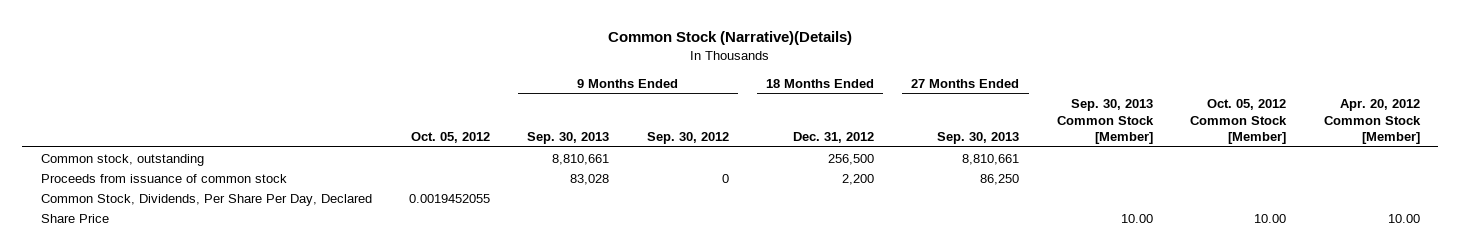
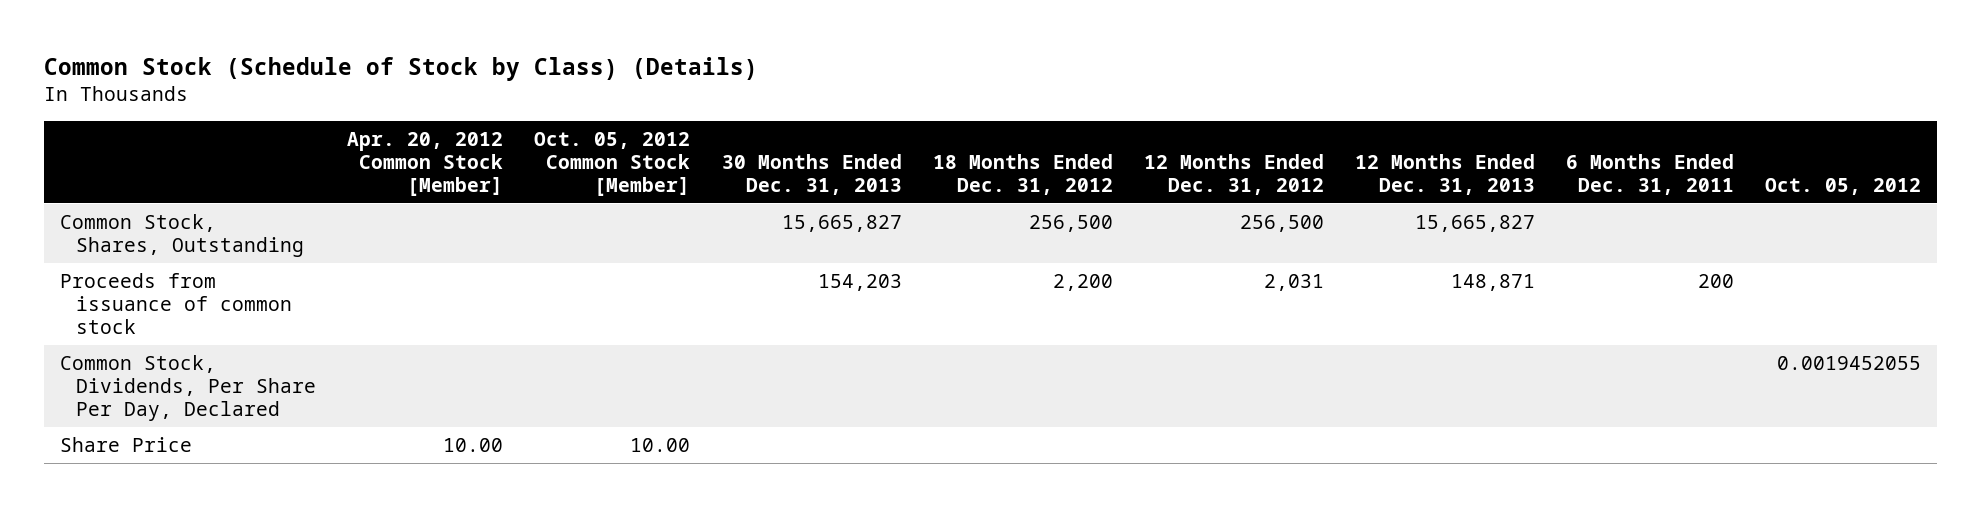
- Common Stock (Narrative)(Details)
+ Common Stock (Schedule of Stock by Class) (Details)
- | Oct. 05, 2012 | 9 Months Ended Sep. 30, 2013 | 9 Months Ended Sep. 30, 2012 | 18 Months Ended Dec. 31, 2012 | 27 Months Ended Sep. 30, 2013 | Sep. 30, 2013 Common Stock [Member] | Oct. 05, 2012 Common Stock [Member] | Apr. 20, 2012 Common Stock [Member]
+ | Apr. 20, 2012 Common Stock [Member] | Oct. 05, 2012 Common Stock [Member] | 30 Months Ended Dec. 31, 2013 | 18 Months Ended Dec. 31, 2012 | 12 Months Ended Dec. 31, 2012 | 12 Months Ended Dec. 31, 2013 | 6 Months Ended Dec. 31, 2011 | Oct. 05, 2012
- Common stock, outstanding | | 8,810,661 | | 256,500 | 8,810,661 | | |
+ Common Stock, Shares, Outstanding | | | 15,665,827 | 256,500 | 256,500 | 15,665,827 | |

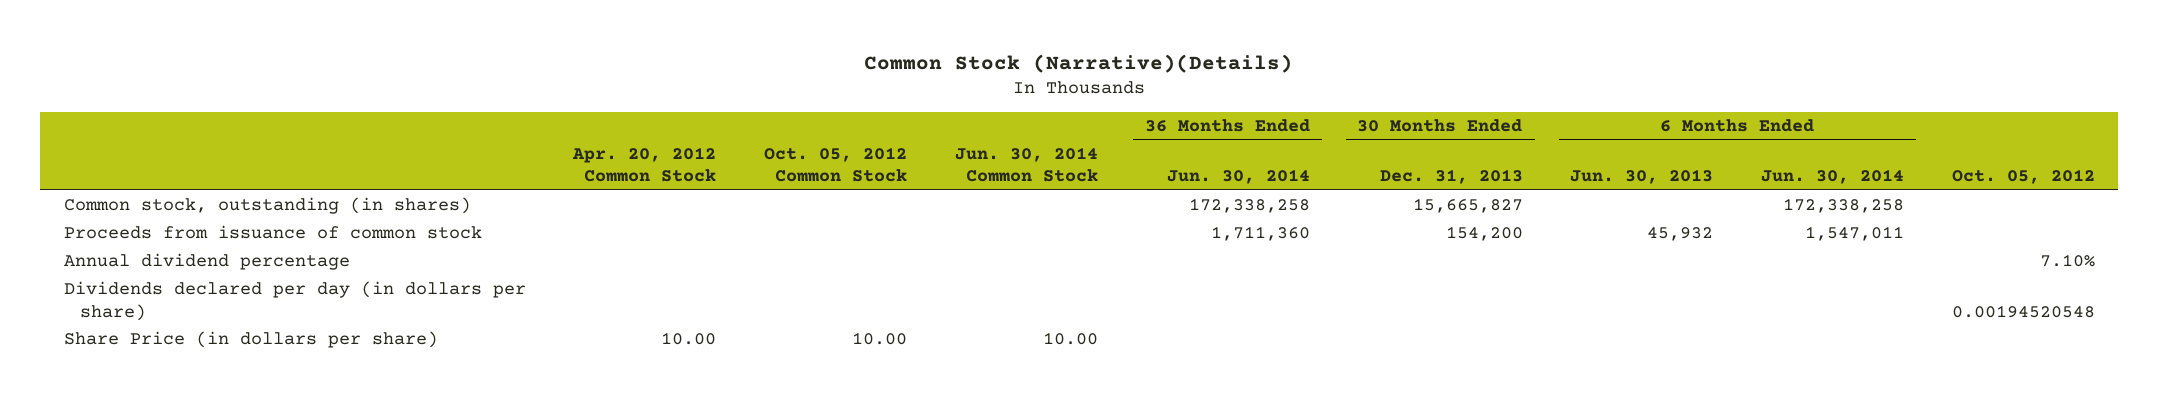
- Common Stock (Schedule of Stock by Class) (Details)
+ Common Stock (Narrative)(Details)
- | Apr. 20, 2012 Common Stock [Member] | Oct. 05, 2012 Common Stock [Member] | 30 Months Ended Dec. 31, 2013 | 18 Months Ended Dec. 31, 2012 | 12 Months Ended Dec. 31, 2012 | 12 Months Ended Dec. 31, 2013 | 6 Months Ended Dec. 31, 2011 | Oct. 05, 2012
+ | Apr. 20, 2012 Common Stock | Oct. 05, 2012 Common Stock | Jun. 30, 2014 Common Stock | 36 Months Ended Jun. 30, 2014 | 30 Months Ended Dec. 31, 2013 | 6 Months Ended Jun. 30, 2013 | 6 Months Ended Jun. 30, 2014 | Oct. 05, 2012
- Common Stock, Shares, Outstanding | | | 15,665,827 | 256,500 | 256,500 | 15,665,827 | |
- Proceeds from issuance of common stock | | | 154,203 | 2,200 | 2,031 | 148,871 | 200 |
- Common Stock, Dividends, Per Share Per Day, Declared | | | | | | | | 0.0019452055
- Share Price | 10.00 | 10.00 | | | | | |
+ Common stock, outstanding (in shares) | | | | 172,338,258 | 15,665,827 | | 172,338,258 |
+ Proceeds from issuance of common stock | | | | 1,711,360 | 154,200 | 45,932 | 1,547,011 |
+ Annual dividend percentage | | | | | | | | 7.10%
+ Dividends declared per day (in dollars per share) | | | | | | | | 0.00194520548
+ Share Price (in dollars per share) | 10.00 | 10.00 | 10.00 | | | | |

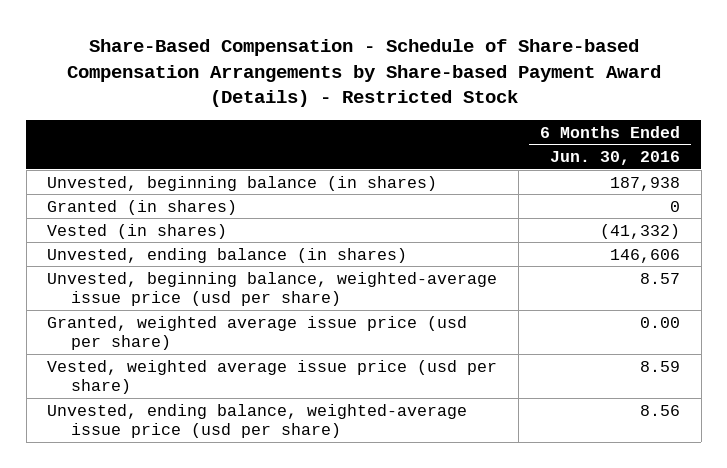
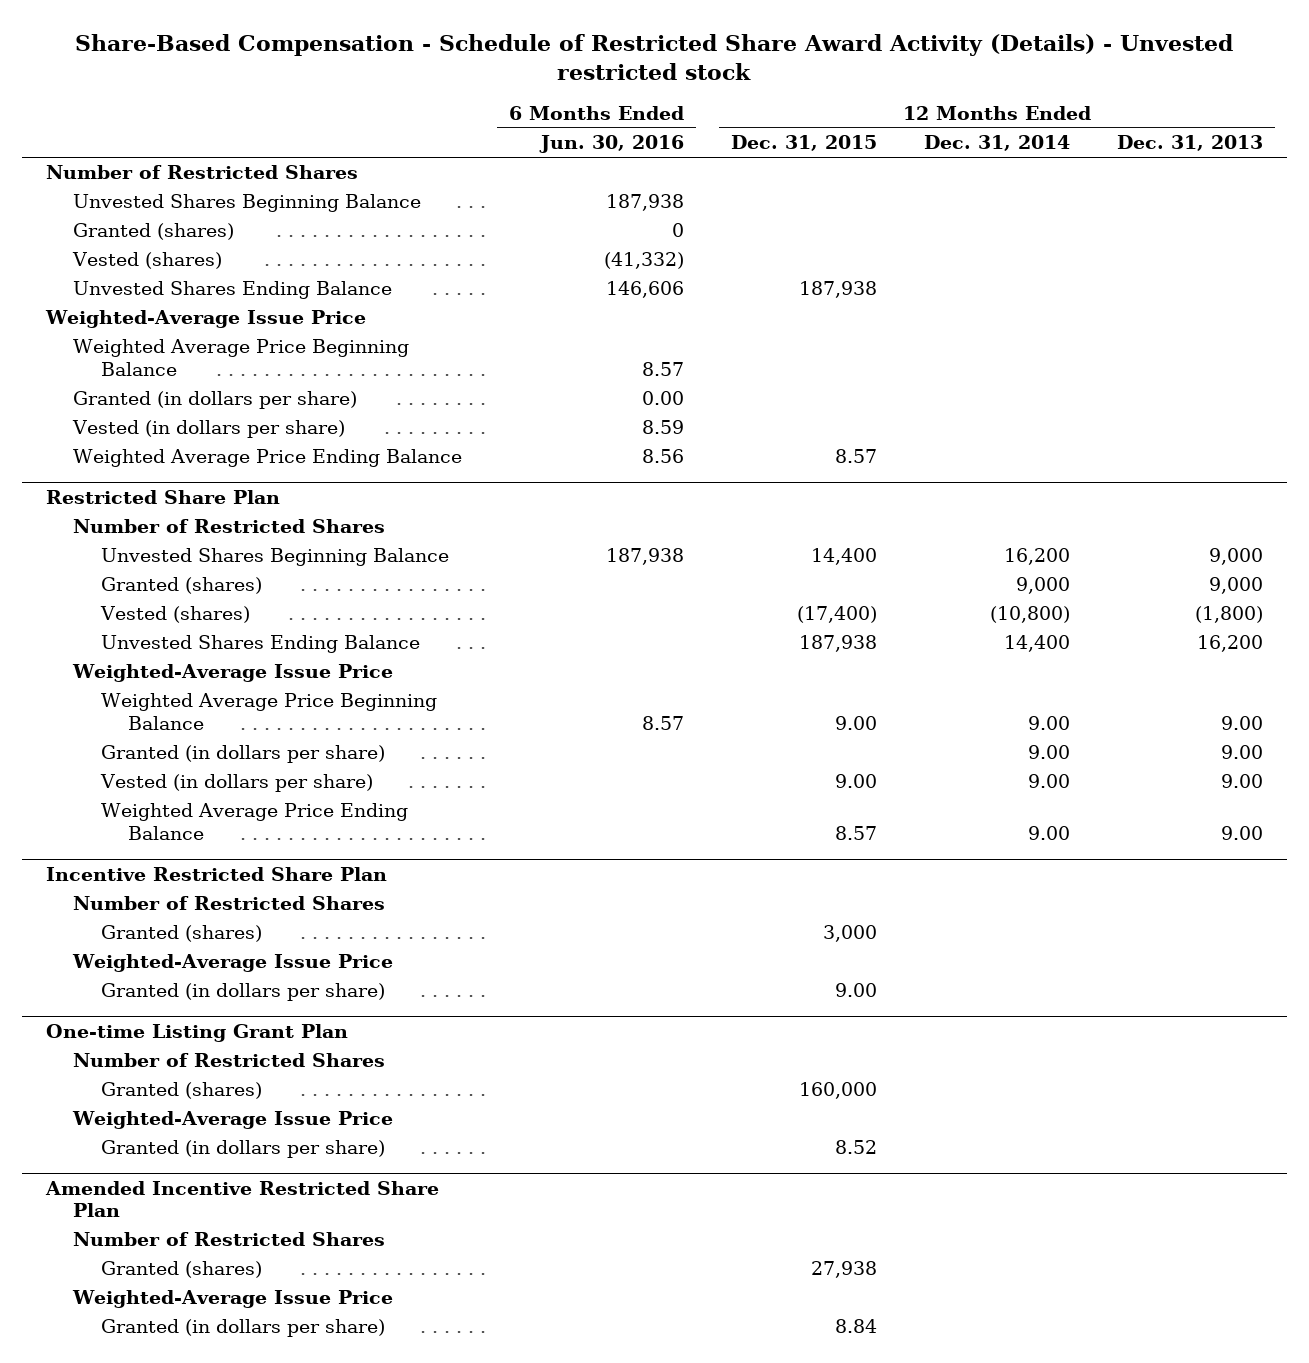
- Share-Based Compensation - Schedule of Share-based Compensation Arrangements by Share-based Payment Award (Details) - Restricted Stock
+ Share-Based Compensation - Schedule of Restricted Share Award Activity (Details) - Unvested restricted stock
- | 6 Months Ended Jun. 30, 2016
+ | 6 Months Ended Jun. 30, 2016 | 12 Months Ended Dec. 31, 2015 | 12 Months Ended Dec. 31, 2014 | 12 Months Ended Dec. 31, 2013
- Unvested, beginning balance (in shares) | 187,938
- Granted (in shares) | 0
- Vested (in shares) | (41,332)
- Unvested, ending balance (in shares) | 146,606
- Unvested, beginning balance, weighted-average issue price (usd per share) | 8.57
- Granted, weighted average issue price (usd per share) | 0.00
- Vested, weighted average issue price (usd per share) | 8.59
- Unvested, ending balance, weighted-average issue price (usd per share) | 8.56
+ Number of Restricted Shares
+ Unvested Shares Beginning Balance | 187,938 | | |
+ Granted (shares) | 0 | | |
+ Vested (shares) | (41,332) | | |
+ Unvested Shares Ending Balance | 146,606 | 187,938 | |
+ Weighted-Average Issue Price
+ Weighted Average Price Beginning Balance | 8.57 | | |
+ Granted (in dollars per share) | 0.00 | | |
+ Vested (in dollars per share) | 8.59 | | |
+ Weighted Average Price Ending Balance | 8.56 | 8.57 | |
+ Restricted Share Plan
+ Number of Restricted Shares
+ Unvested Shares Beginning Balance | 187,938 | 14,400 | 16,200 | 9,000
+ Granted (shares) | | | 9,000 | 9,000
+ Vested (shares) | | (17,400) | (10,800) | (1,800)
+ Unvested Shares Ending Balance | | 187,938 | 14,400 | 16,200
+ Weighted-Average Issue Price
+ Weighted Average Price Beginning Balance | 8.57 | 9.00 | 9.00 | 9.00
+ Granted (in dollars per share) | | | 9.00 | 9.00
+ Vested (in dollars per share) | | 9.00 | 9.00 | 9.00
+ Weighted Average Price Ending Balance | | 8.57 | 9.00 | 9.00
+ Incentive Restricted Share Plan
+ Number of Restricted Shares
+ Granted (shares) | | 3,000 | |
+ Weighted-Average Issue Price
+ Granted (in dollars per share) | | 9.00 | |
+ One-time Listing Grant Plan
+ Number of Restricted Shares
+ Granted (shares) | | 160,000 | |
+ Weighted-Average Issue Price
+ Granted (in dollars per share) | | 8.52 | |
+ Amended Incentive Restricted Share Plan
+ Number of Restricted Shares
+ Granted (shares) | | 27,938 | |
+ Weighted-Average Issue Price
+ Granted (in dollars per share) | | 8.84 | |

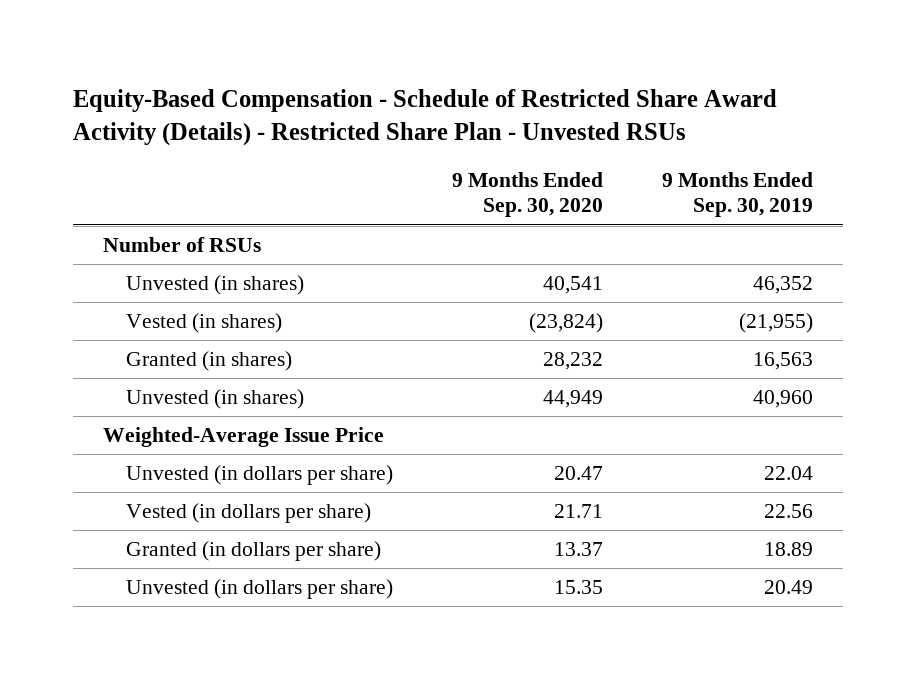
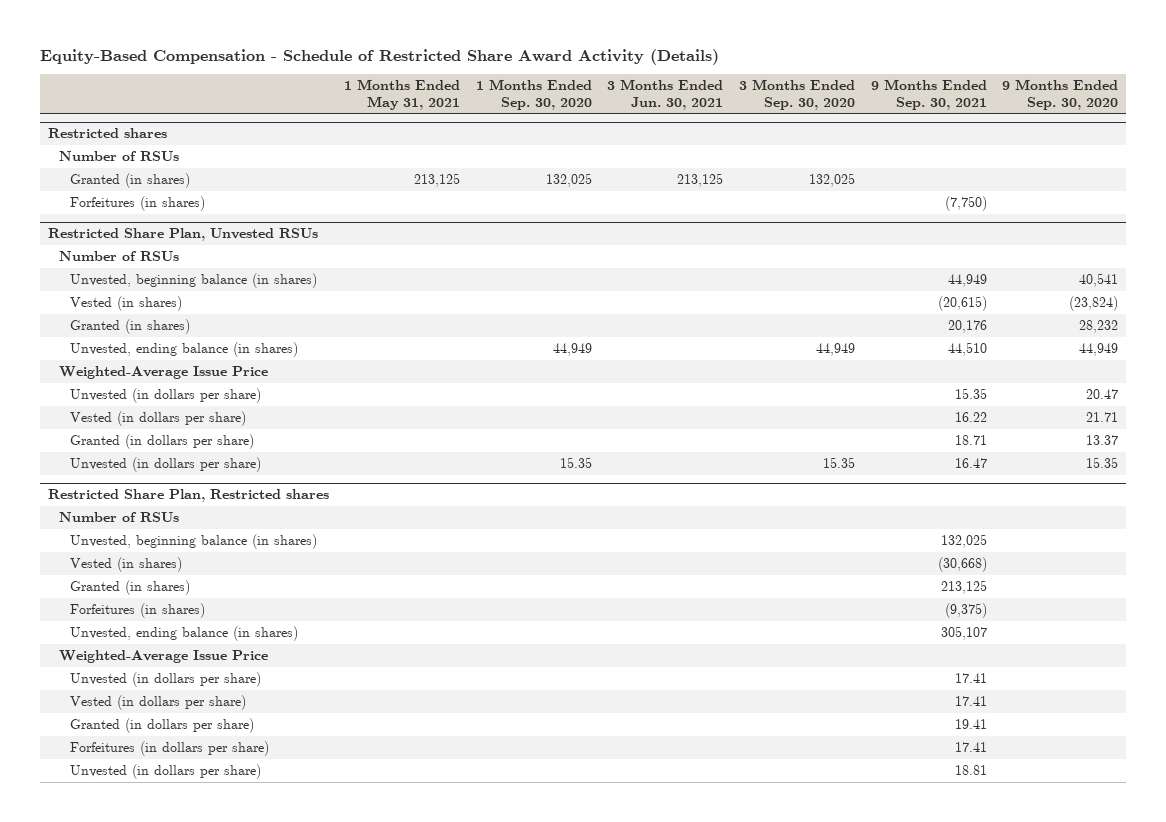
- Equity-Based Compensation - Schedule of Restricted Share Award Activity (Details) - Restricted Share Plan - Unvested RSUs
+ Equity-Based Compensation - Schedule of Restricted Share Award Activity (Details)
- | 9 Months Ended Sep. 30, 2020 | 9 Months Ended Sep. 30, 2019
+ | 1 Months Ended May 31, 2021 | 1 Months Ended Sep. 30, 2020 | 3 Months Ended Jun. 30, 2021 | 3 Months Ended Sep. 30, 2020 | 9 Months Ended Sep. 30, 2021 | 9 Months Ended Sep. 30, 2020
+ Restricted shares
+ Number of RSUs
+ Granted (in shares) | 213,125 | 132,025 | 213,125 | 132,025 | |
+ Forfeitures (in shares) | | | | | (7,750) |
+ Restricted Share Plan, Unvested RSUs
- Unvested (in shares) | 40,541 | 46,352
+ Unvested, beginning balance (in shares) | | | | | 44,949 | 40,541
- Unvested (in shares) | 44,949 | 40,960
+ Unvested, ending balance (in shares) | | 44,949 | | 44,949 | 44,510 | 44,949
+ Restricted Share Plan, Restricted shares
+ Number of RSUs
+ Unvested, beginning balance (in shares) | | | | | 132,025 |
+ Vested (in shares) | | | | | (30,668) |
+ Granted (in shares) | | | | | 213,125 |
+ Forfeitures (in shares) | | | | | (9,375) |
+ Unvested, ending balance (in shares) | | | | | 305,107 |
+ Weighted-Average Issue Price
+ Unvested (in dollars per share) | | | | | 17.41 |
+ Vested (in dollars per share) | | | | | 17.41 |
+ Granted (in dollars per share) | | | | | 19.41 |
+ Forfeitures (in dollars per share) | | | | | 17.41 |
+ Unvested (in dollars per share) | | | | | 18.81 |

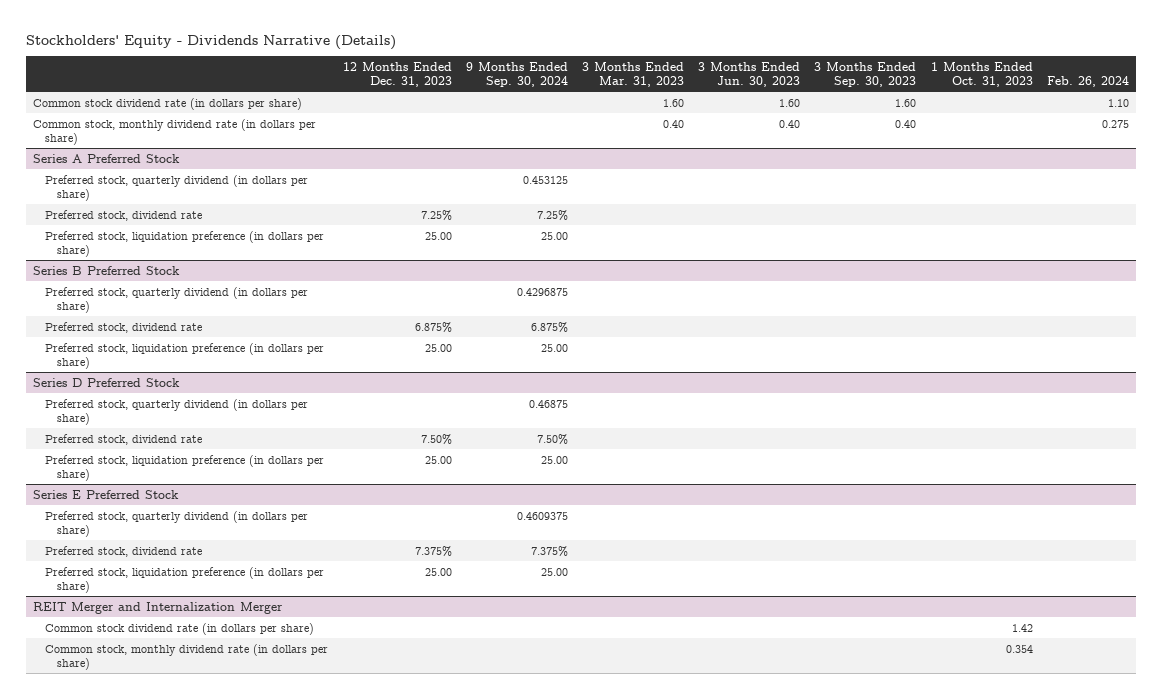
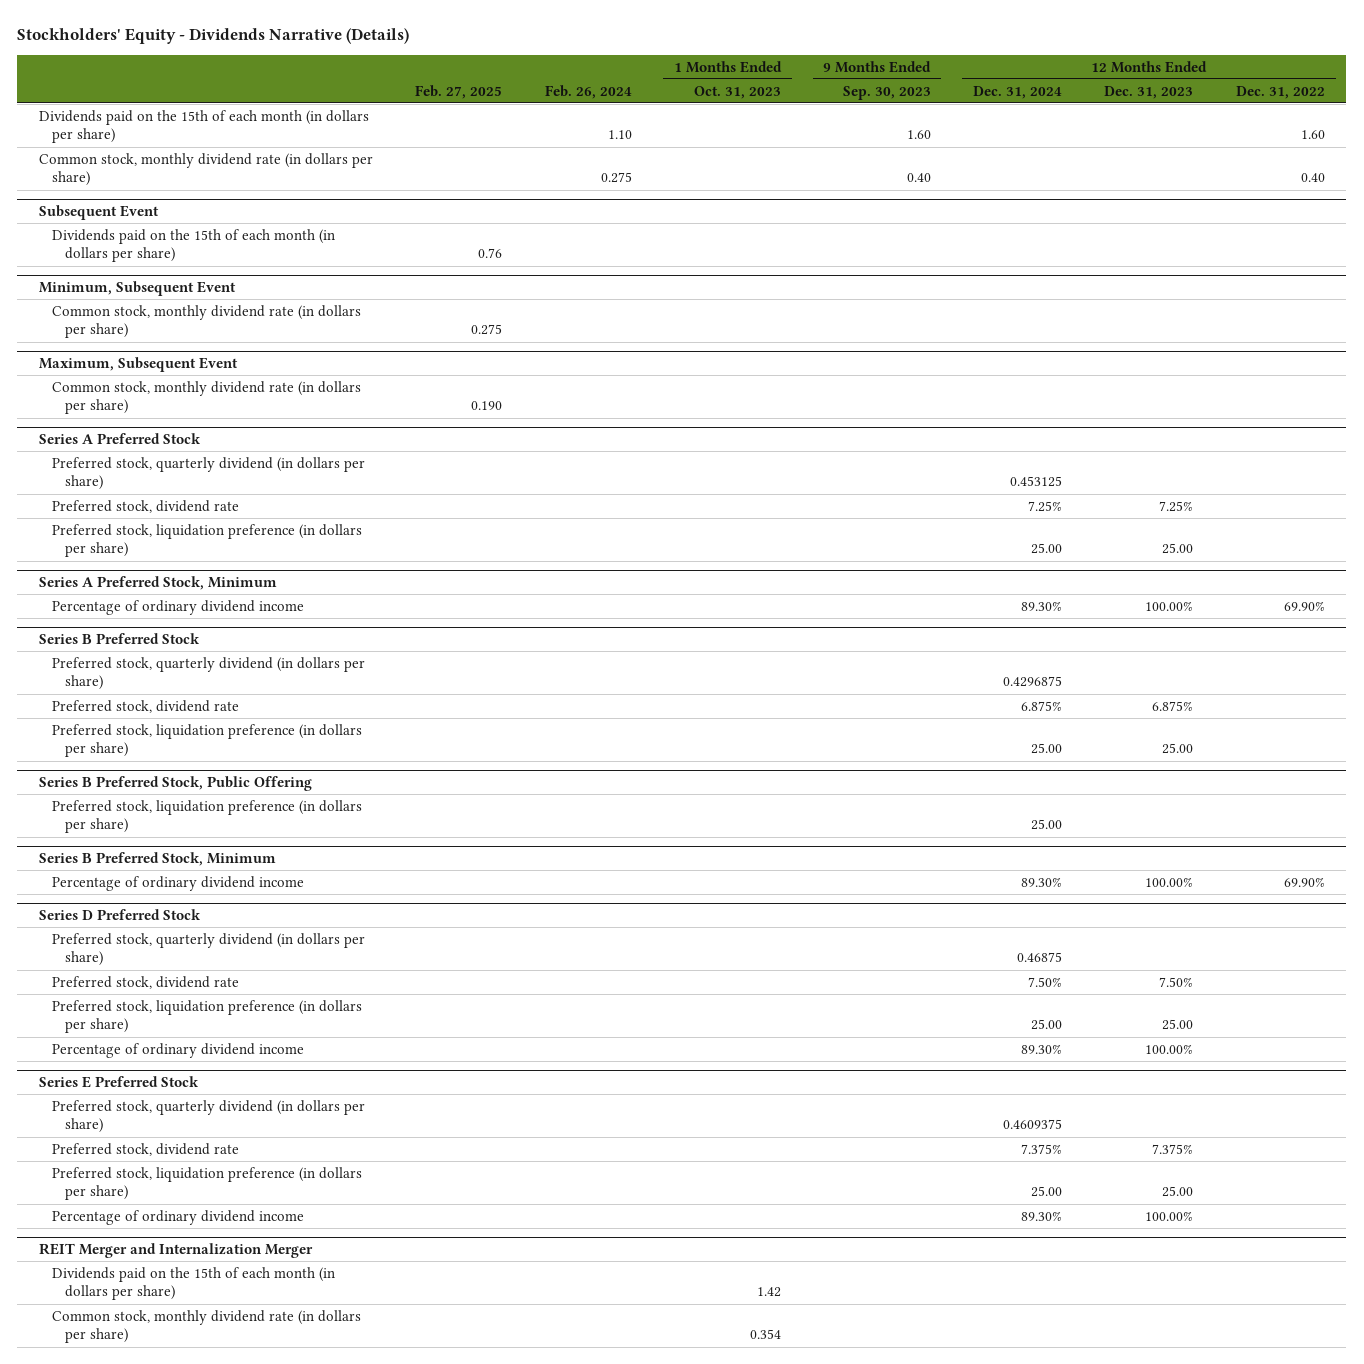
- | 12 Months Ended Dec. 31, 2023 | 9 Months Ended Sep. 30, 2024 | 3 Months Ended Mar. 31, 2023 | 3 Months Ended Jun. 30, 2023 | 3 Months Ended Sep. 30, 2023 | 1 Months Ended Oct. 31, 2023 | Feb. 26, 2024
+ | Feb. 27, 2025 | Feb. 26, 2024 | 1 Months Ended Oct. 31, 2023 | 9 Months Ended Sep. 30, 2023 | 12 Months Ended Dec. 31, 2024 | 12 Months Ended Dec. 31, 2023 | 12 Months Ended Dec. 31, 2022
- Common stock dividend rate (in dollars per share) | | | 1.60 | 1.60 | 1.60 | | 1.10
+ Dividends paid on the 15th of each month (in dollars per share) | | 1.10 | | 1.60 | | | 1.60
+ Subsequent Event
+ Dividends paid on the 15th of each month (in dollars per share) | 0.76 | | | | | |
+ Minimum, Subsequent Event
+ Common stock, monthly dividend rate (in dollars per share) | 0.275 | | | | | |
+ Maximum, Subsequent Event
+ Common stock, monthly dividend rate (in dollars per share) | 0.190 | | | | | |
+ Series A Preferred Stock, Minimum
+ Percentage of ordinary dividend income | | | | | 89.30% | 100.00% | 69.90%
+ Series B Preferred Stock, Public Offering
+ Preferred stock, liquidation preference (in dollars per share) | | | | | 25.00 | |
+ Series B Preferred Stock, Minimum
+ Percentage of ordinary dividend income | | | | | 89.30% | 100.00% | 69.90%
@ Series D Preferred Stock
+ Percentage of ordinary dividend income | | | | | 89.30% | 100.00% |
@ Series E Preferred Stock
+ Percentage of ordinary dividend income | | | | | 89.30% | 100.00% |
@ REIT Merger and Internalization Merger
- Common stock dividend rate (in dollars per share) | | | | | | 1.42 |
+ Dividends paid on the 15th of each month (in dollars per share) | | | 1.42 | | | |

